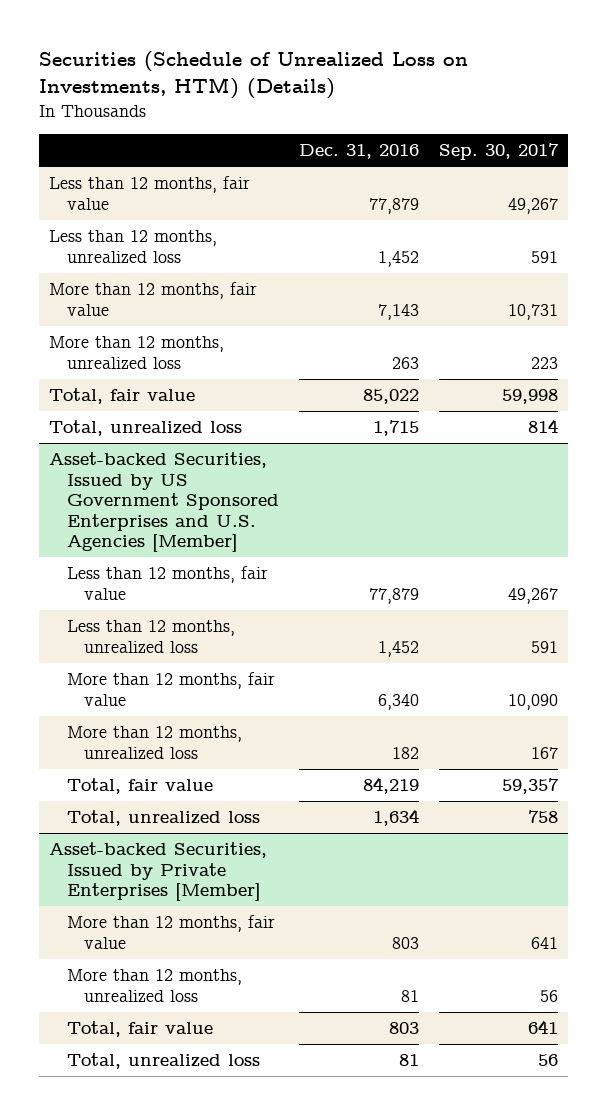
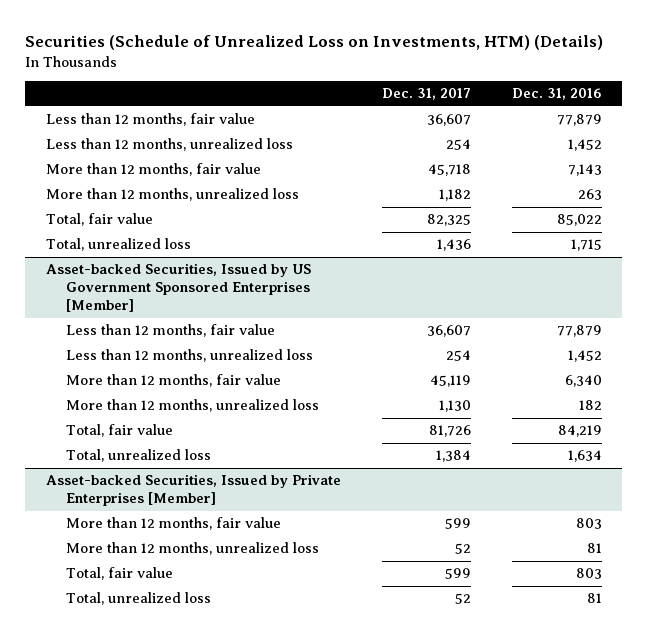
- | Dec. 31, 2016 | Sep. 30, 2017
+ | Dec. 31, 2017 | Dec. 31, 2016
- Asset-backed Securities, Issued by US Government Sponsored Enterprises and U.S. Agencies [Member]
+ Asset-backed Securities, Issued by US Government Sponsored Enterprises [Member]

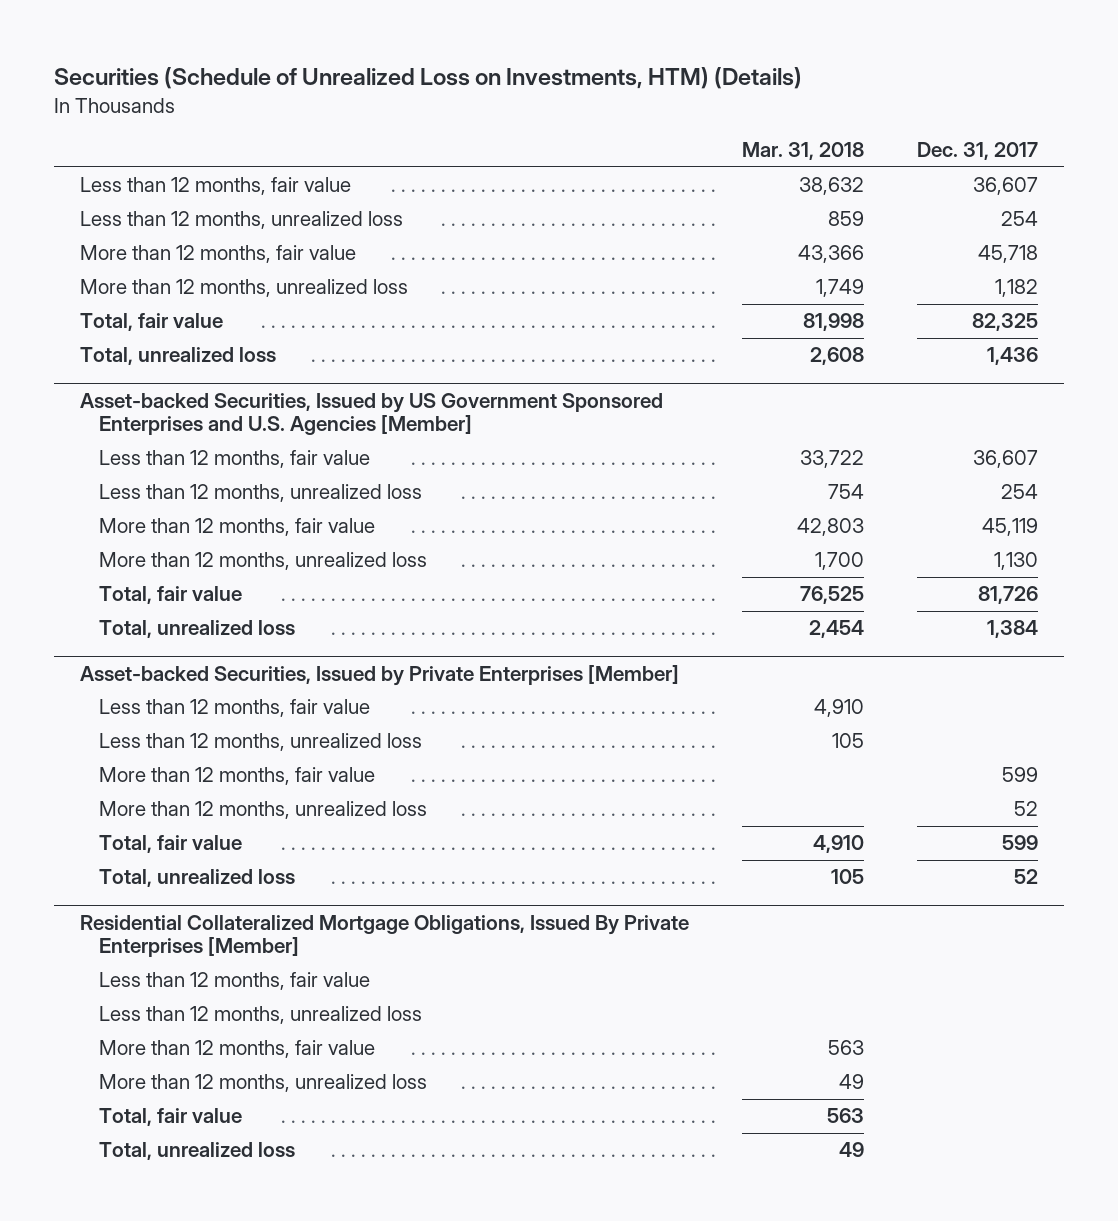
- | Dec. 31, 2017 | Dec. 31, 2016
+ | Mar. 31, 2018 | Dec. 31, 2017
- Asset-backed Securities, Issued by US Government Sponsored Enterprises [Member]
+ Asset-backed Securities, Issued by US Government Sponsored Enterprises and U.S. Agencies [Member]
@ Asset-backed Securities, Issued by Private Enterprises [Member]
+ Less than 12 months, fair value | 4,910 |
+ Less than 12 months, unrealized loss | 105 |
+ Residential Collateralized Mortgage Obligations, Issued By Private Enterprises [Member]
+ Less than 12 months, fair value
+ Less than 12 months, unrealized loss
+ More than 12 months, fair value | 563 |
+ More than 12 months, unrealized loss | 49 |
+ Total, fair value | 563 |
+ Total, unrealized loss | 49 |

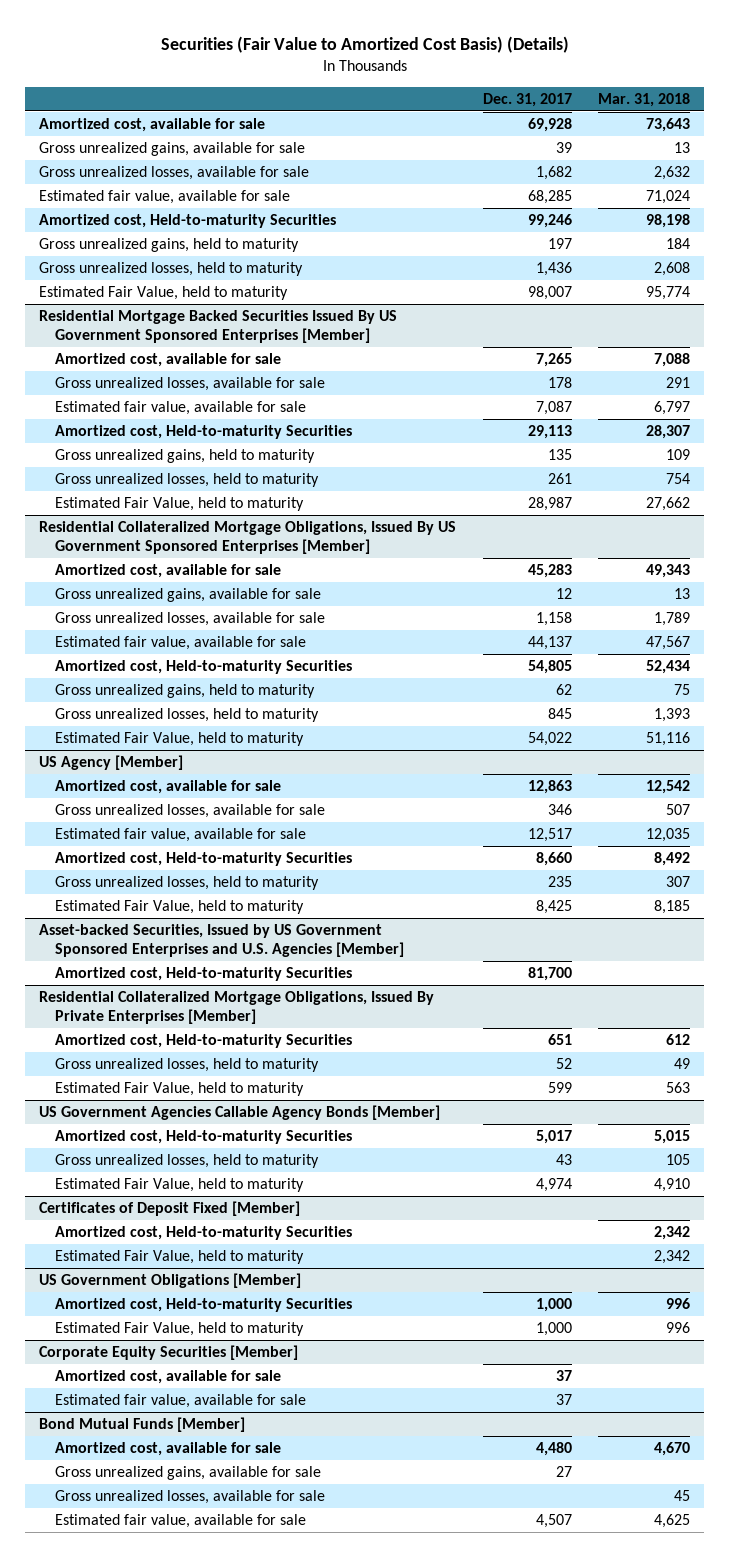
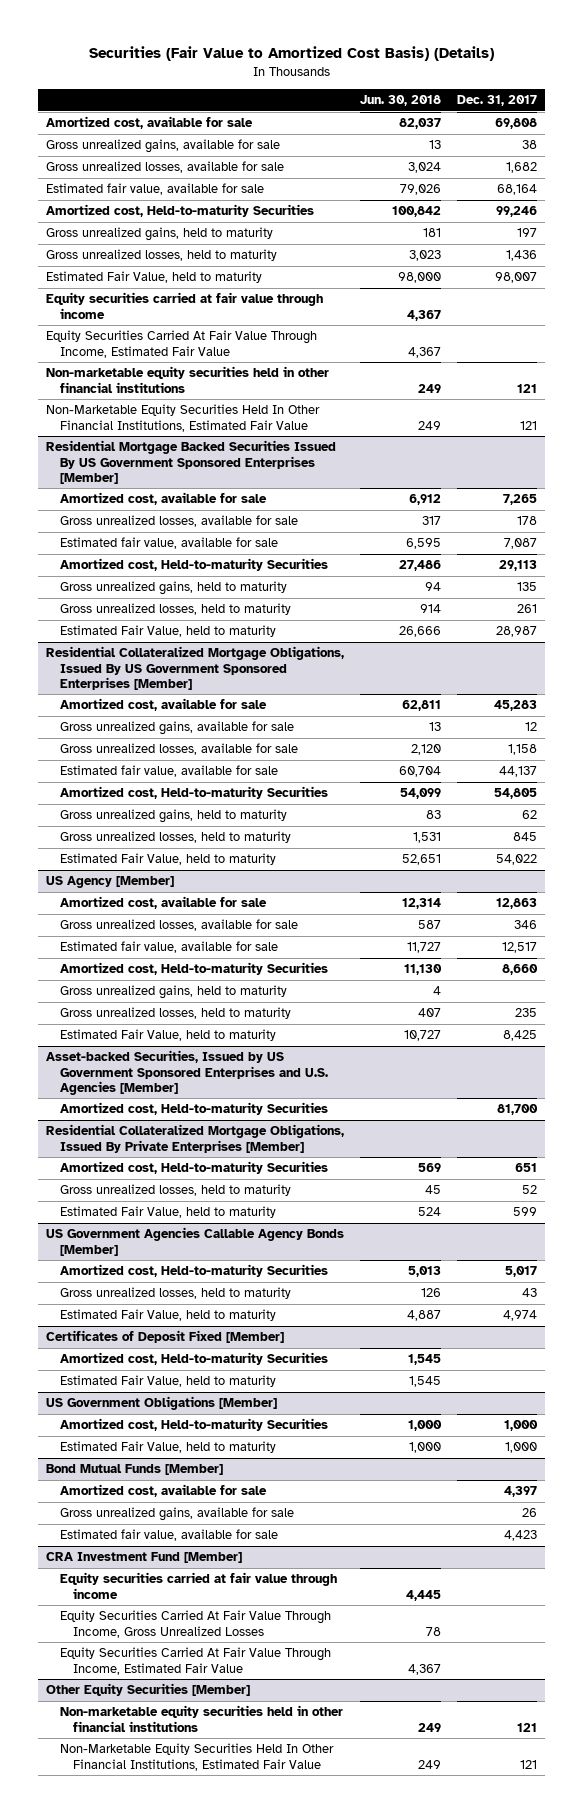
- | Dec. 31, 2017 | Mar. 31, 2018
+ | Jun. 30, 2018 | Dec. 31, 2017
- Amortized cost, available for sale | 69,928 | 73,643
- Gross unrealized gains, available for sale | 39 | 13
+ Amortized cost, available for sale | 82,037 | 69,808
+ Gross unrealized gains, available for sale | 13 | 38
- Estimated fair value, available for sale | 68,285 | 71,024
+ Estimated fair value, available for sale | 79,026 | 68,164
+ Equity securities carried at fair value through income | 4,367 |
+ Equity Securities Carried At Fair Value Through Income, Estimated Fair Value | 4,367 |
+ Non-marketable equity securities held in other financial institutions | 249 | 121
+ Non-Marketable Equity Securities Held In Other Financial Institutions, Estimated Fair Value | 249 | 121
@ US Agency [Member]
+ Gross unrealized gains, held to maturity | 4 |
- Corporate Equity Securities [Member]
- Amortized cost, available for sale | 37 |
- Estimated fair value, available for sale | 37 |
@ Bond Mutual Funds [Member]
- Amortized cost, available for sale | 4,480 | 4,670
- Gross unrealized gains, available for sale | 27 |
- Gross unrealized losses, available for sale | | 45
- Estimated fair value, available for sale | 4,507 | 4,625
+ Amortized cost, available for sale | | 4,397
+ Gross unrealized gains, available for sale | | 26
+ Estimated fair value, available for sale | | 4,423
+ CRA Investment Fund [Member]
+ Equity securities carried at fair value through income | 4,445 |
+ Equity Securities Carried At Fair Value Through Income, Gross Unrealized Losses | 78 |
+ Equity Securities Carried At Fair Value Through Income, Estimated Fair Value | 4,367 |
+ Other Equity Securities [Member]
+ Non-marketable equity securities held in other financial institutions | 249 | 121
+ Non-Marketable Equity Securities Held In Other Financial Institutions, Estimated Fair Value | 249 | 121

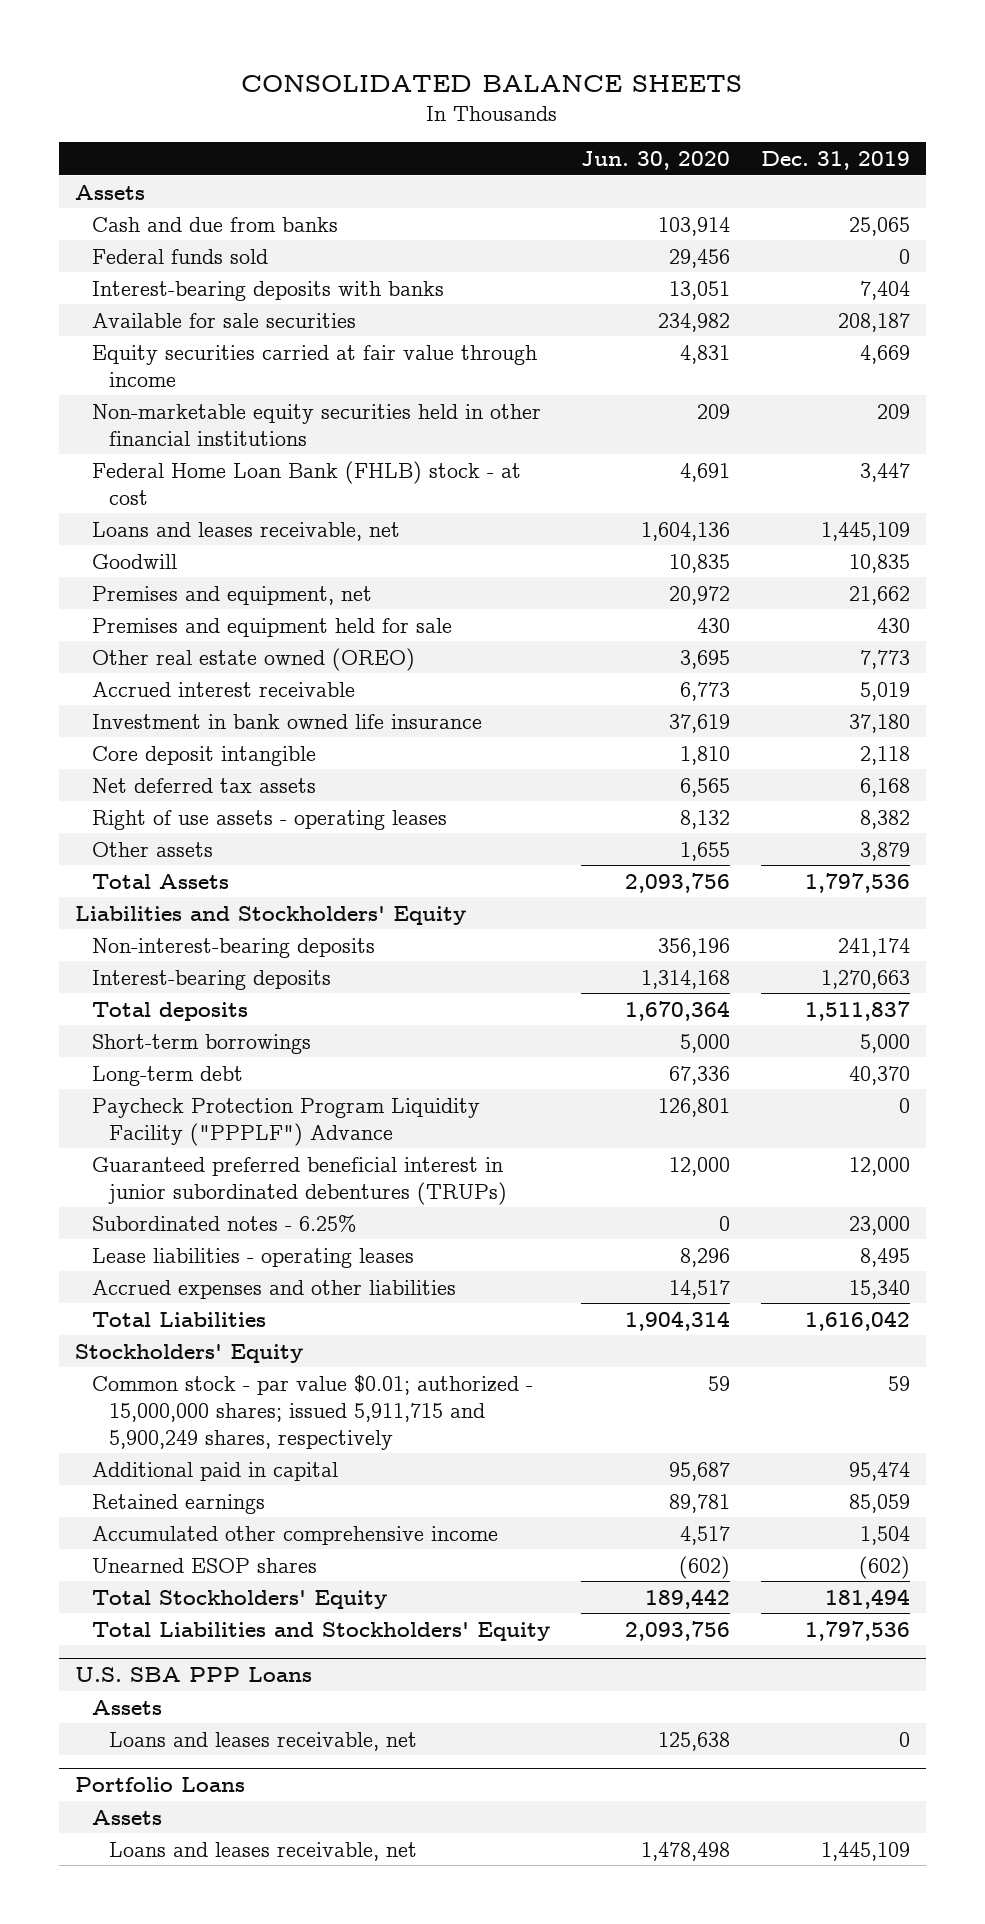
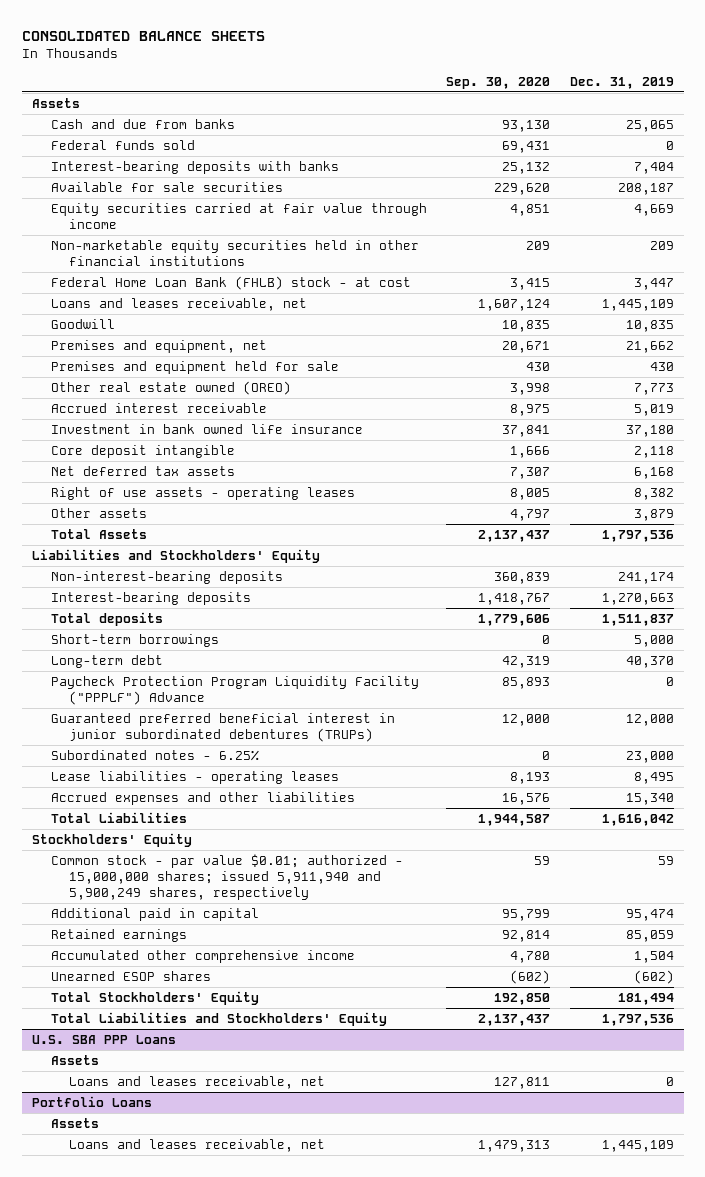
- | Jun. 30, 2020 | Dec. 31, 2019
+ | Sep. 30, 2020 | Dec. 31, 2019
- Common stock - par value $0.01; authorized - 15,000,000 shares; issued 5,911,715 and 5,900,249 shares, respectively | 59 | 59
+ Common stock - par value $0.01; authorized - 15,000,000 shares; issued 5,911,940 and 5,900,249 shares, respectively | 59 | 59

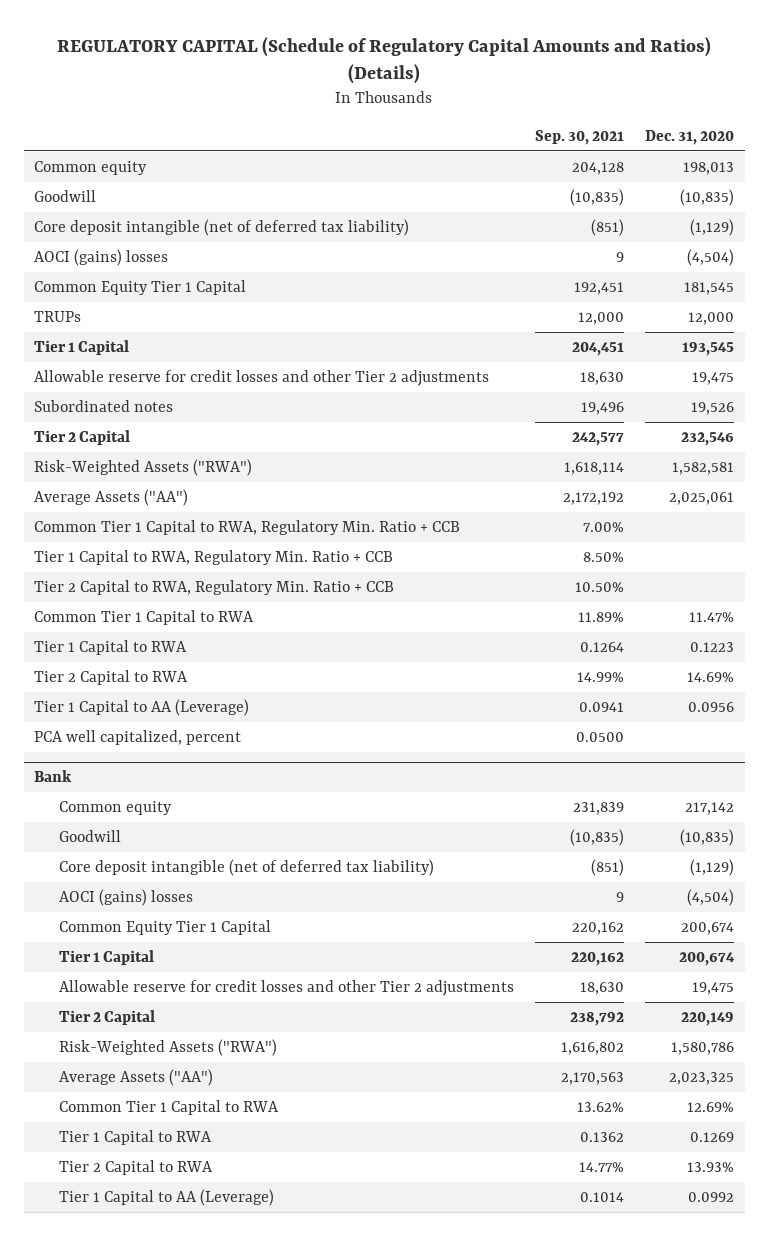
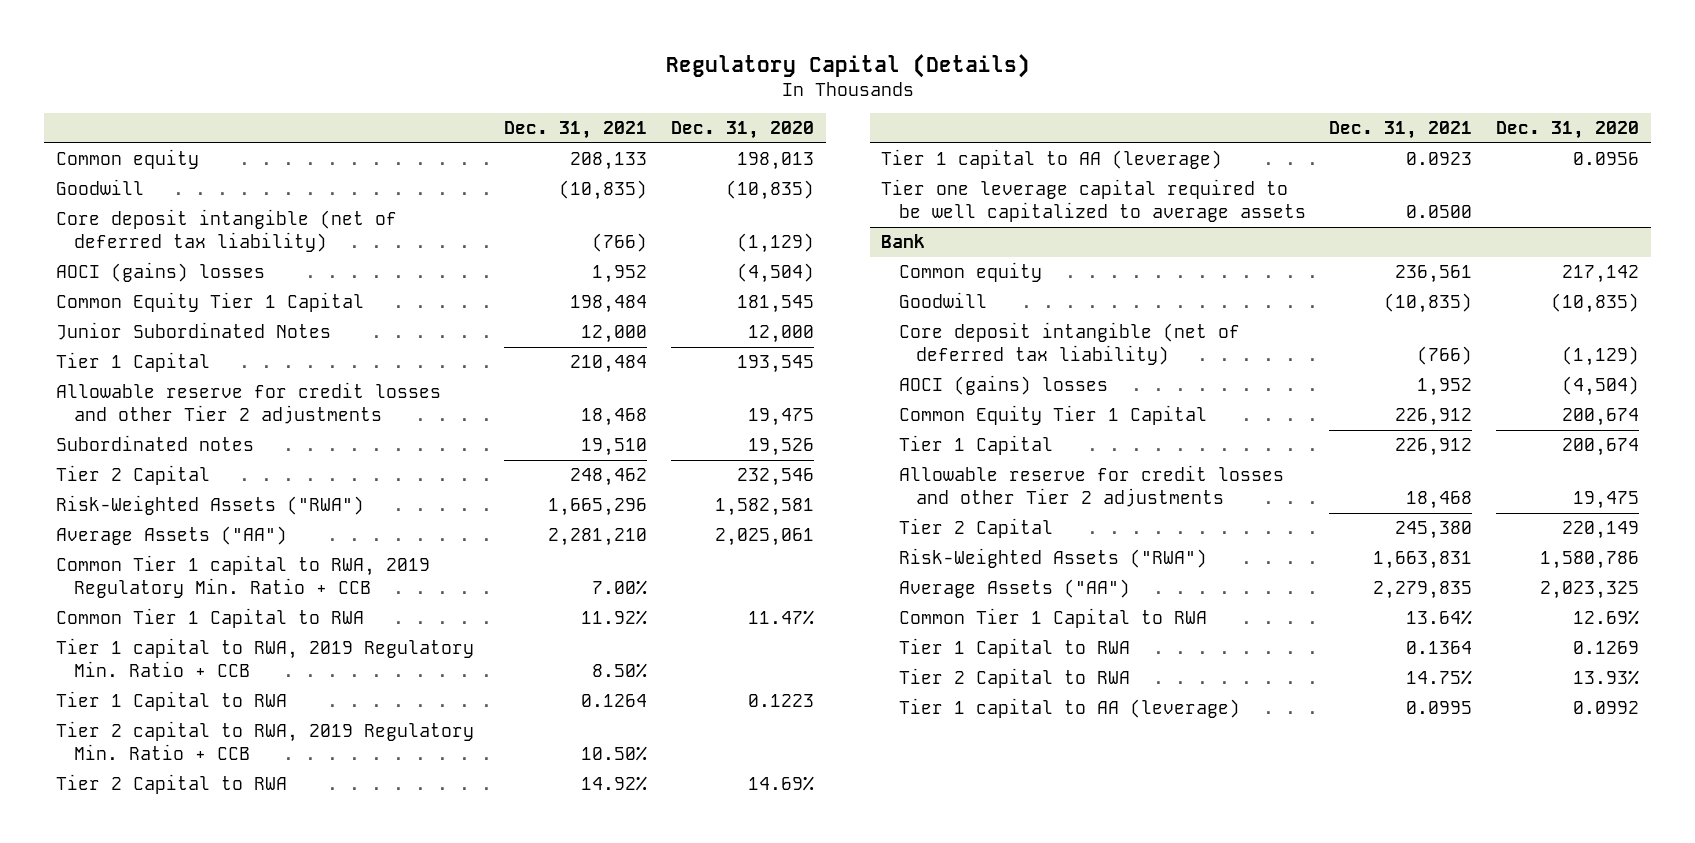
- REGULATORY CAPITAL (Schedule of Regulatory Capital Amounts and Ratios) (Details)
+ Regulatory Capital (Details)
- | Sep. 30, 2021 | Dec. 31, 2020
+ | Dec. 31, 2021 | Dec. 31, 2020
- TRUPs | 12,000 | 12,000
+ Junior Subordinated Notes | 12,000 | 12,000
- Common Tier 1 Capital to RWA, Regulatory Min. Ratio + CCB | 7.00% |
- Tier 1 Capital to RWA, Regulatory Min. Ratio + CCB | 8.50% |
- Tier 2 Capital to RWA, Regulatory Min. Ratio + CCB | 10.50% |
+ Common Tier 1 capital to RWA, 2019 Regulatory Min. Ratio + CCB | 7.00% |
+ Tier 1 capital to RWA, 2019 Regulatory Min. Ratio + CCB | 8.50% |
+ Tier 2 capital to RWA, 2019 Regulatory Min. Ratio + CCB | 10.50% |
- Tier 1 Capital to AA (Leverage) | 0.0941 | 0.0956
- PCA well capitalized, percent | 0.0500 |
+ Tier 1 capital to AA (leverage) | 0.0923 | 0.0956
+ Tier one leverage capital required to be well capitalized to average assets | 0.0500 |
@ Bank
- Tier 1 Capital to AA (Leverage) | 0.1014 | 0.0992
+ Tier 1 capital to AA (leverage) | 0.0995 | 0.0992

